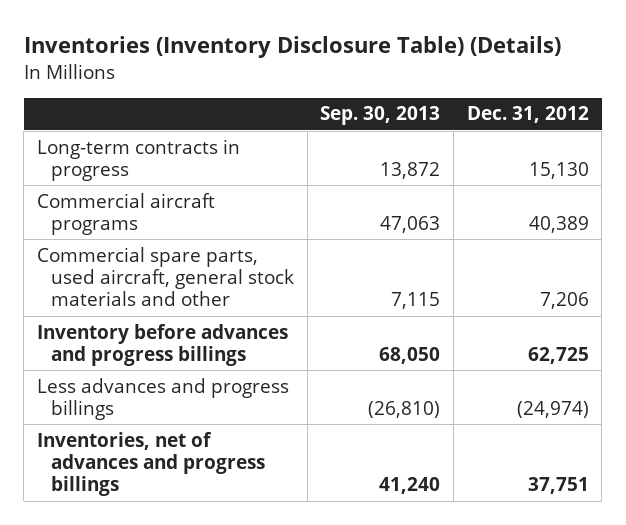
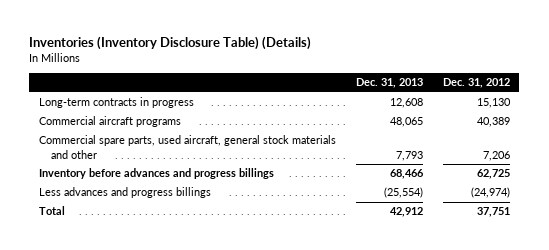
- | Sep. 30, 2013 | Dec. 31, 2012
+ | Dec. 31, 2013 | Dec. 31, 2012
- Inventories, net of advances and progress billings | 41,240 | 37,751
+ Total | 42,912 | 37,751

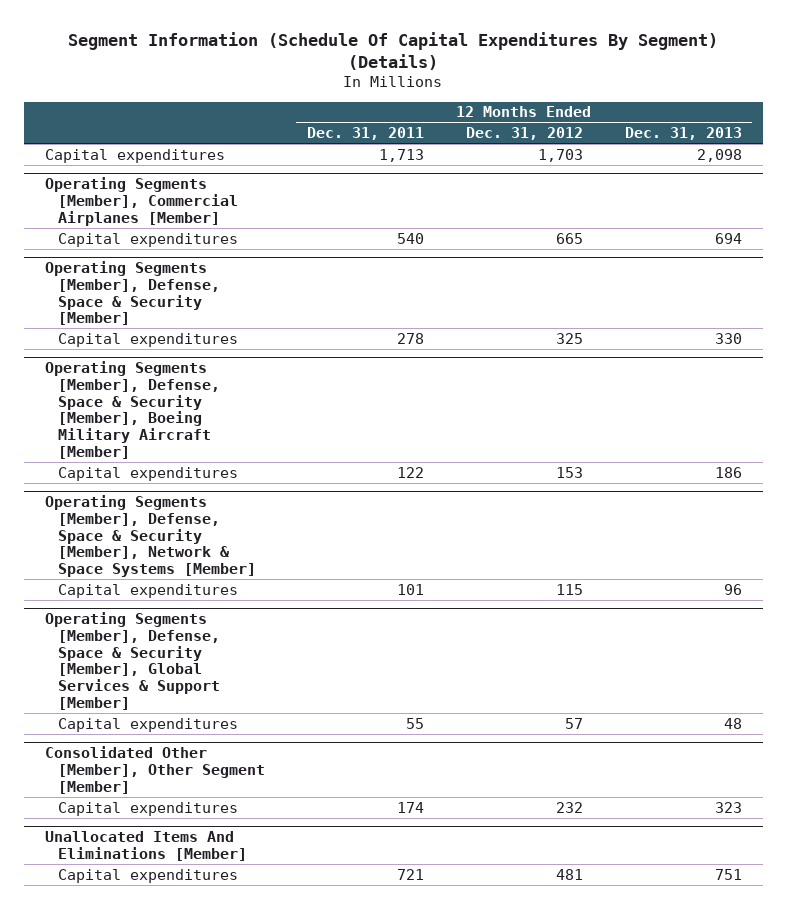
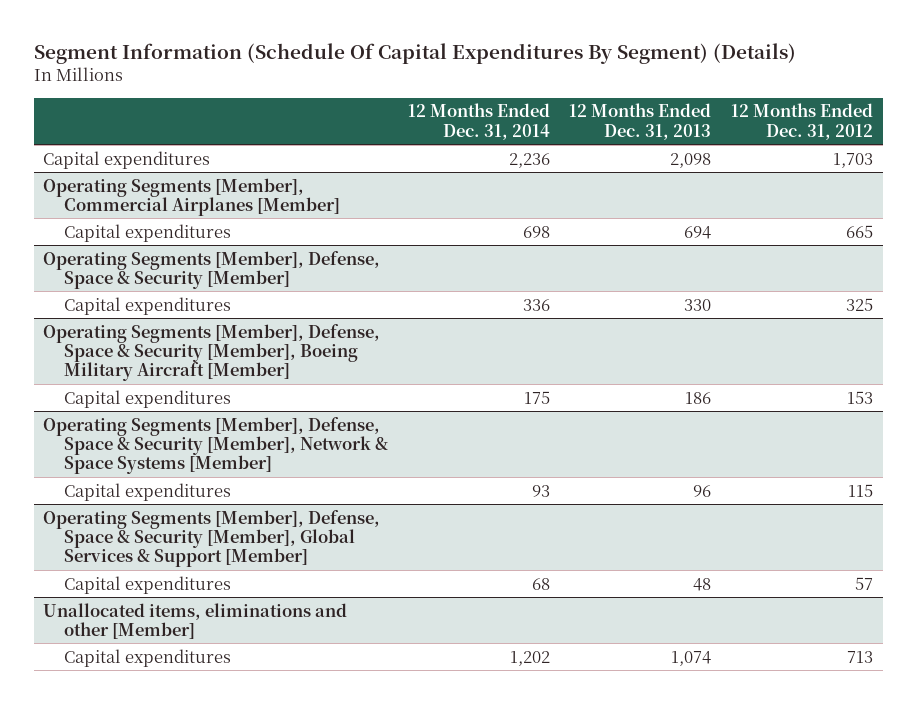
- | 12 Months Ended Dec. 31, 2011 | 12 Months Ended Dec. 31, 2012 | 12 Months Ended Dec. 31, 2013
+ | 12 Months Ended Dec. 31, 2014 | 12 Months Ended Dec. 31, 2013 | 12 Months Ended Dec. 31, 2012
- Consolidated Other [Member], Other Segment [Member]
- Capital expenditures | 174 | 232 | 323
- Unallocated Items And Eliminations [Member]
- Capital expenditures | 721 | 481 | 751
+ Unallocated items, eliminations and other [Member]
+ Capital expenditures | 1,202 | 1,074 | 713

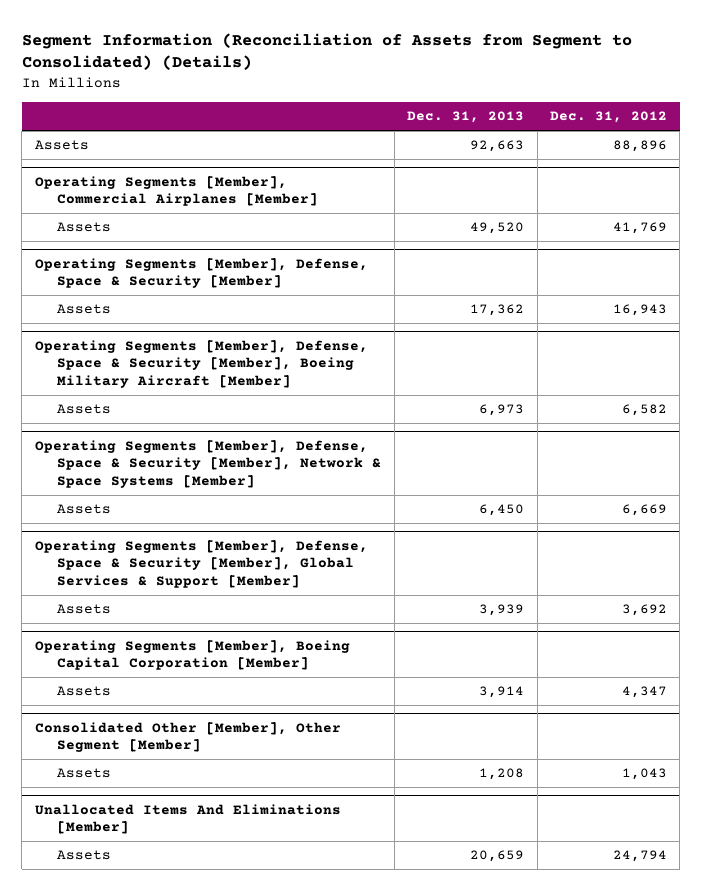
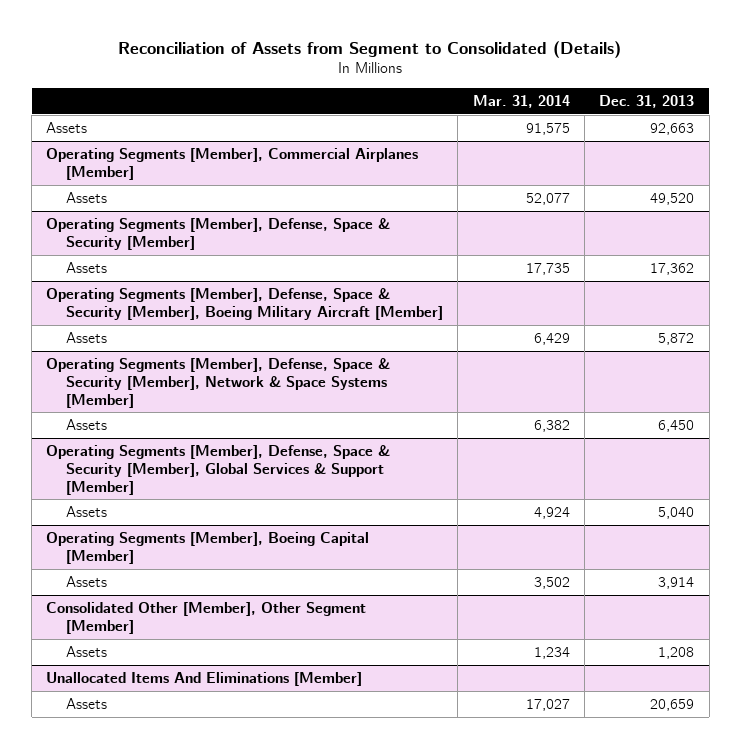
- Segment Information (Reconciliation of Assets from Segment to Consolidated) (Details)
+ Reconciliation of Assets from Segment to Consolidated (Details)
- | Dec. 31, 2013 | Dec. 31, 2012
+ | Mar. 31, 2014 | Dec. 31, 2013
@ Operating Segments [Member], Defense, Space & Security [Member], Boeing Military Aircraft [Member]
- Assets | 6,973 | 6,582
+ Assets | 6,429 | 5,872
@ Operating Segments [Member], Defense, Space & Security [Member], Global Services & Support [Member]
- Assets | 3,939 | 3,692
- Operating Segments [Member], Boeing Capital Corporation [Member]
@ Operating Segments [Member], Defense, Space & Security [Member], Global Services & Support [Member]
+ Assets | 4,924 | 5,040
+ Operating Segments [Member], Boeing Capital [Member]

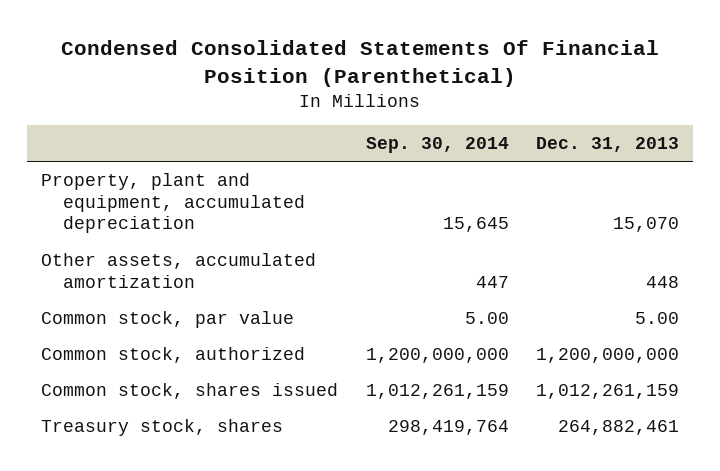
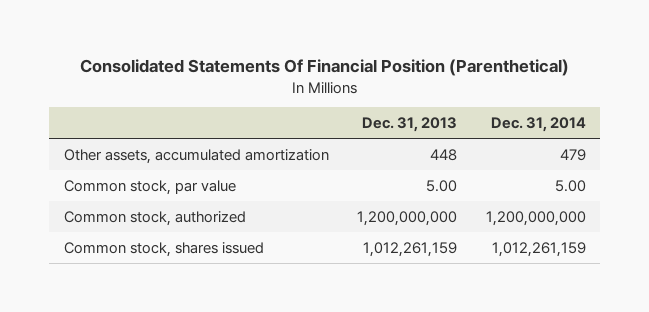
- Condensed Consolidated Statements Of Financial Position (Parenthetical)
+ Consolidated Statements Of Financial Position (Parenthetical)
- | Sep. 30, 2014 | Dec. 31, 2013
+ | Dec. 31, 2013 | Dec. 31, 2014
- Property, plant and equipment, accumulated depreciation | 15,645 | 15,070
- Treasury stock, shares | 298,419,764 | 264,882,461

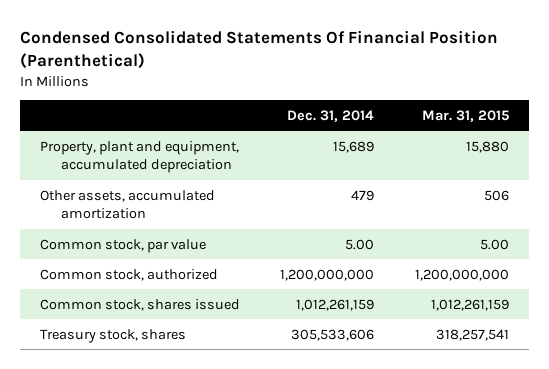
- Consolidated Statements Of Financial Position (Parenthetical)
+ Condensed Consolidated Statements Of Financial Position (Parenthetical)
- | Dec. 31, 2013 | Dec. 31, 2014
+ | Dec. 31, 2014 | Mar. 31, 2015
+ Property, plant and equipment, accumulated depreciation | 15,689 | 15,880
+ Treasury stock, shares | 305,533,606 | 318,257,541

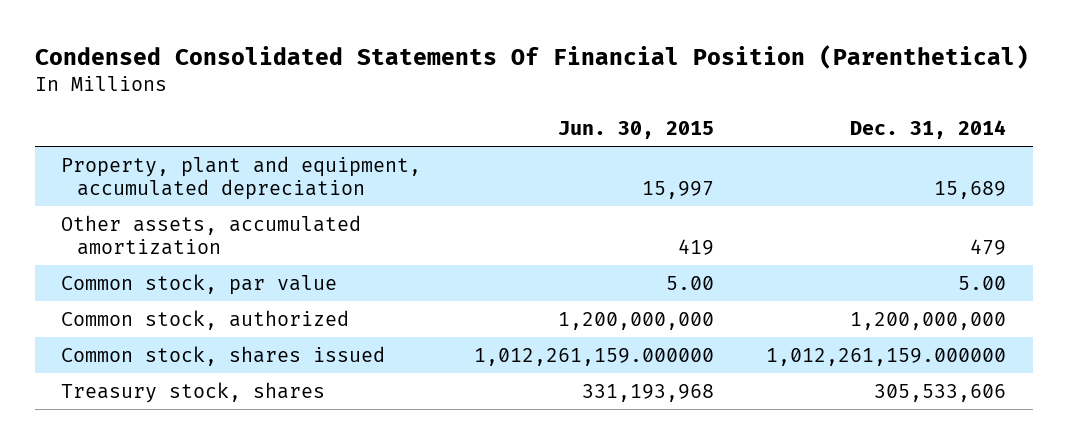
- | Dec. 31, 2014 | Mar. 31, 2015
+ | Jun. 30, 2015 | Dec. 31, 2014
- Common stock, shares issued | 1,012,261,159 | 1,012,261,159
+ Common stock, shares issued | 1,012,261,159.000000 | 1,012,261,159.000000

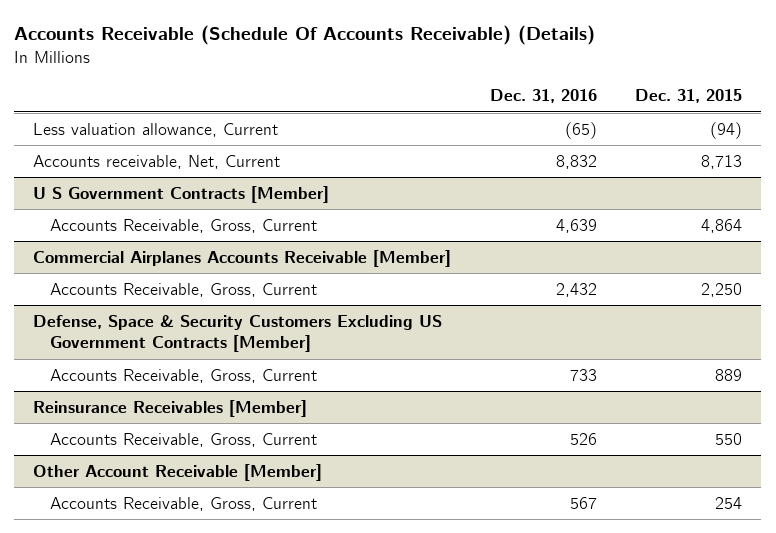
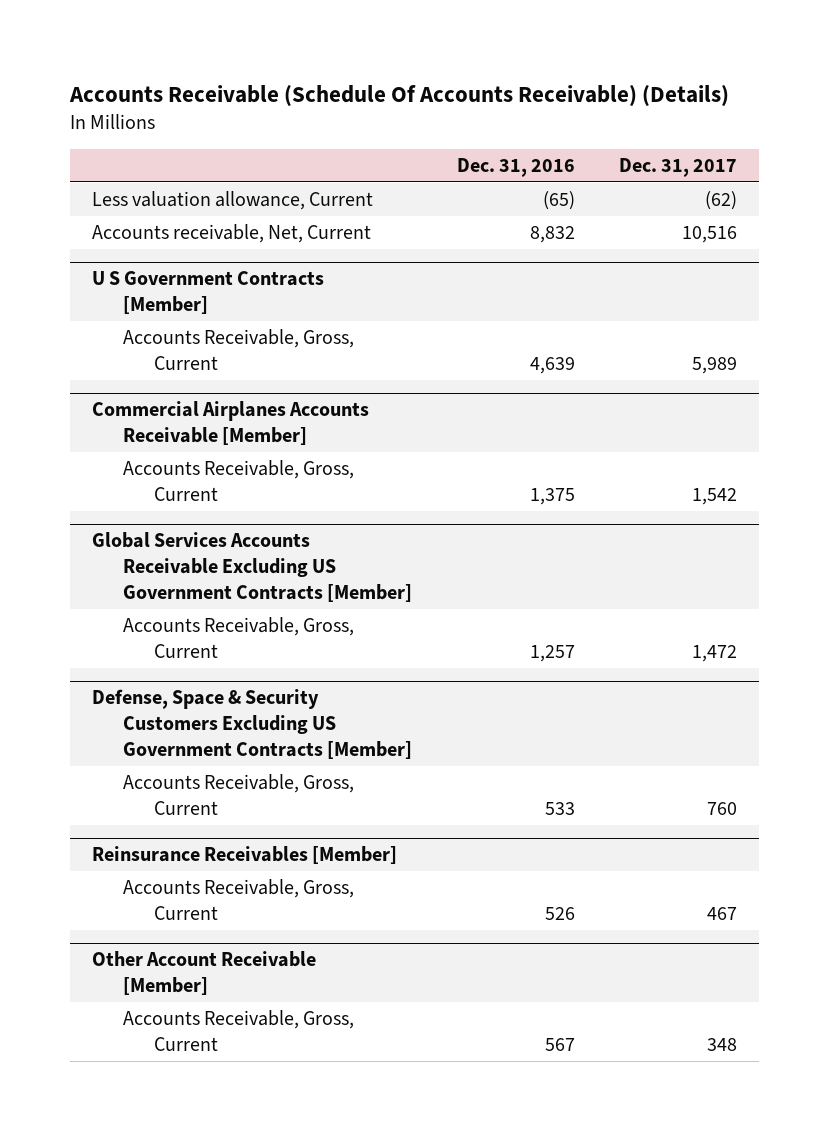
- | Dec. 31, 2016 | Dec. 31, 2015
+ | Dec. 31, 2016 | Dec. 31, 2017
@ Commercial Airplanes Accounts Receivable [Member]
- Accounts Receivable, Gross, Current | 2,432 | 2,250
+ Accounts Receivable, Gross, Current | 1,375 | 1,542
+ Global Services Accounts Receivable Excluding US Government Contracts [Member]
+ Accounts Receivable, Gross, Current | 1,257 | 1,472
@ Defense, Space & Security Customers Excluding US Government Contracts [Member]
- Accounts Receivable, Gross, Current | 733 | 889
+ Accounts Receivable, Gross, Current | 533 | 760

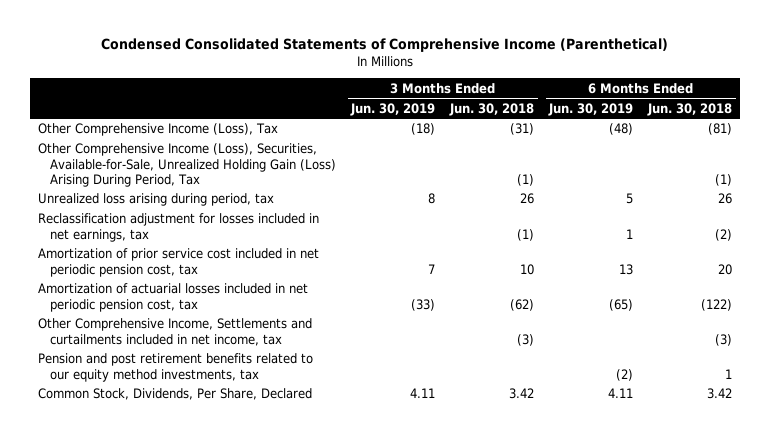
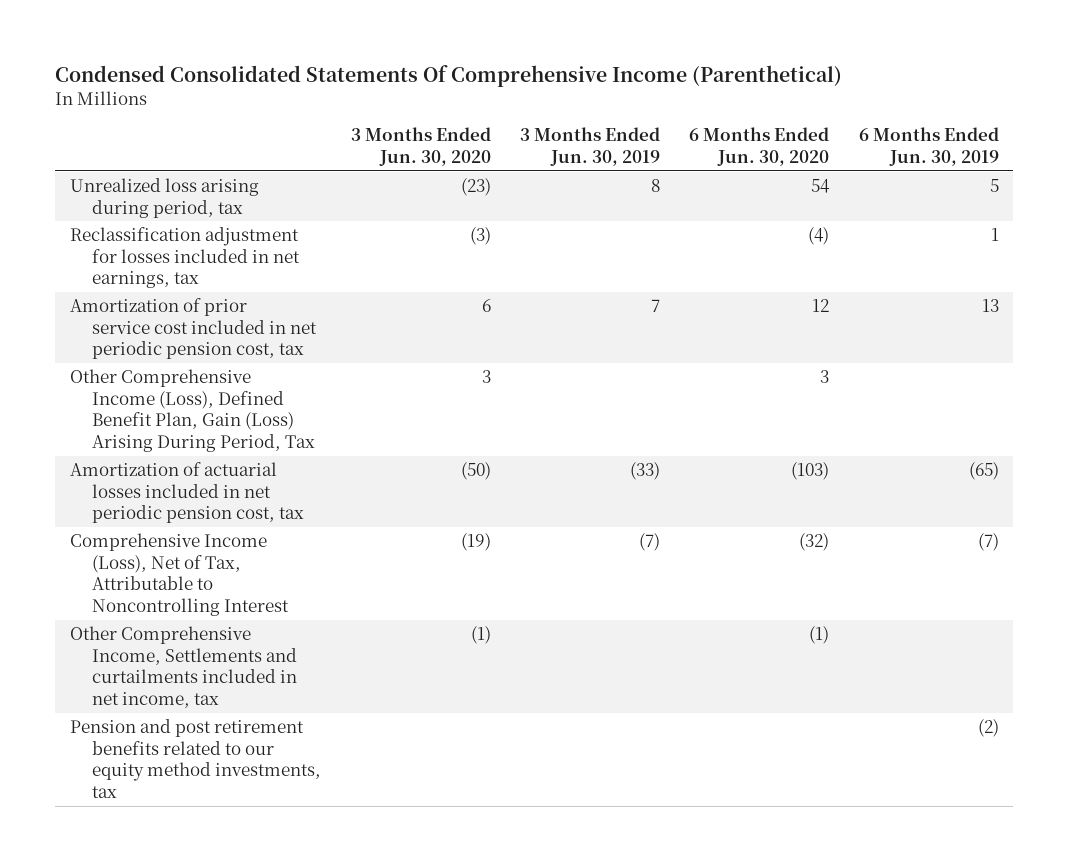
- Condensed Consolidated Statements of Comprehensive Income (Parenthetical)
+ Condensed Consolidated Statements Of Comprehensive Income (Parenthetical)
- | 3 Months Ended Jun. 30, 2019 | 3 Months Ended Jun. 30, 2018 | 6 Months Ended Jun. 30, 2019 | 6 Months Ended Jun. 30, 2018
+ | 3 Months Ended Jun. 30, 2020 | 3 Months Ended Jun. 30, 2019 | 6 Months Ended Jun. 30, 2020 | 6 Months Ended Jun. 30, 2019
- Other Comprehensive Income (Loss), Tax | (18) | (31) | (48) | (81)
- Other Comprehensive Income (Loss), Securities, Available-for-Sale, Unrealized Holding Gain (Loss) Arising During Period, Tax | | (1) | | (1)
+ Other Comprehensive Income (Loss), Defined Benefit Plan, Gain (Loss) Arising During Period, Tax | 3 | | 3 |
+ Comprehensive Income (Loss), Net of Tax, Attributable to Noncontrolling Interest | (19) | (7) | (32) | (7)
- Common Stock, Dividends, Per Share, Declared | 4.11 | 3.42 | 4.11 | 3.42

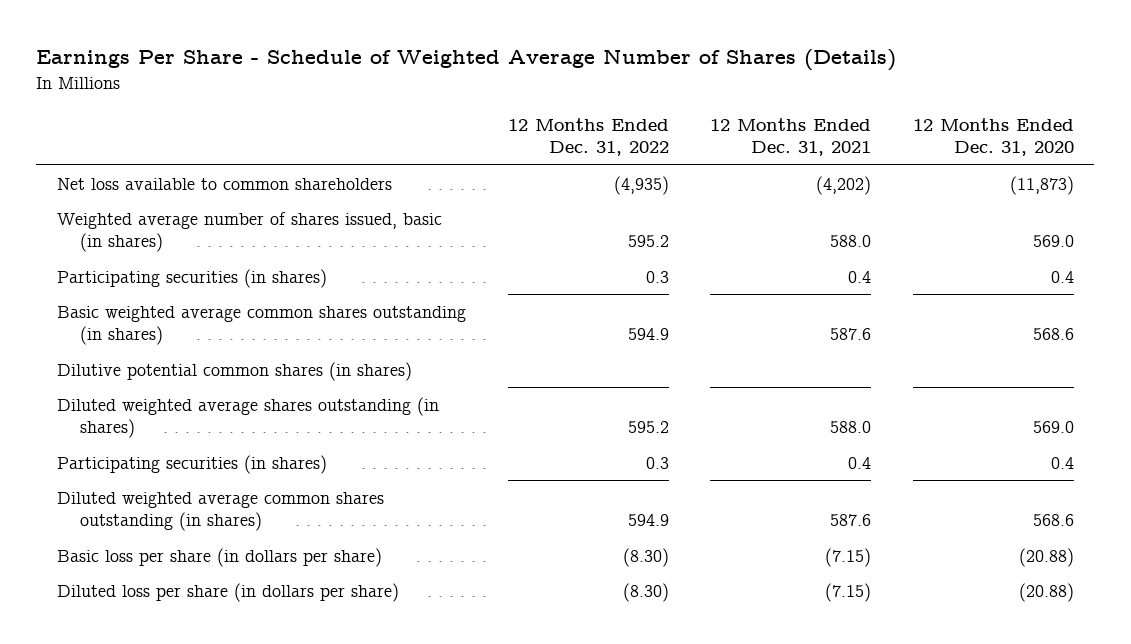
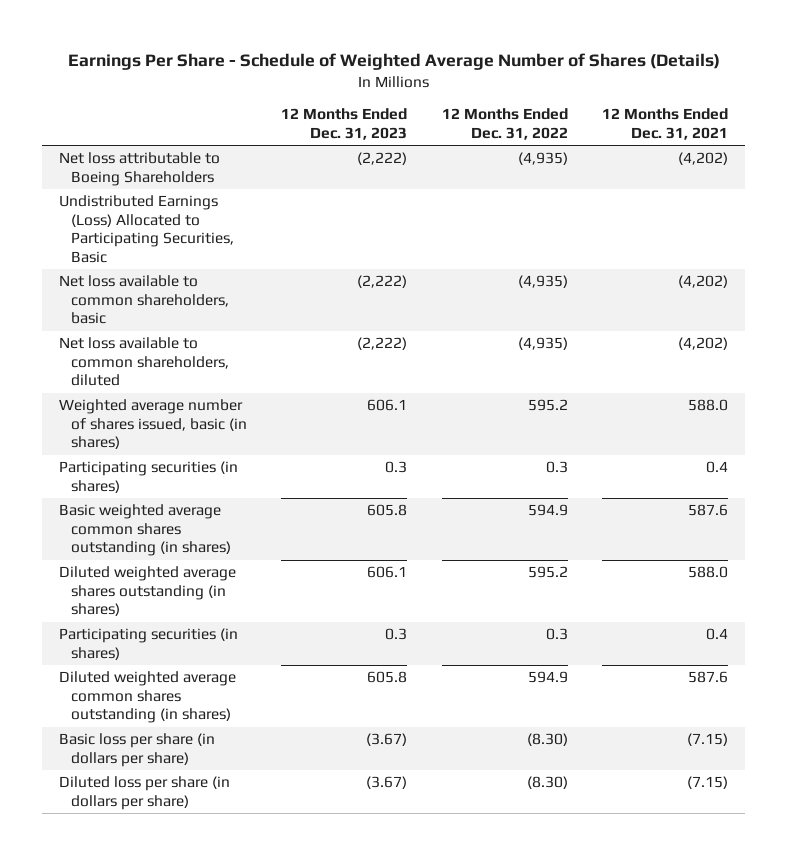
- | 12 Months Ended Dec. 31, 2022 | 12 Months Ended Dec. 31, 2021 | 12 Months Ended Dec. 31, 2020
+ | 12 Months Ended Dec. 31, 2023 | 12 Months Ended Dec. 31, 2022 | 12 Months Ended Dec. 31, 2021
- Net loss available to common shareholders | (4,935) | (4,202) | (11,873)
+ Net loss attributable to Boeing Shareholders | (2,222) | (4,935) | (4,202)
+ Undistributed Earnings (Loss) Allocated to Participating Securities, Basic
+ Net loss available to common shareholders, basic | (2,222) | (4,935) | (4,202)
+ Net loss available to common shareholders, diluted | (2,222) | (4,935) | (4,202)
- Dilutive potential common shares (in shares)

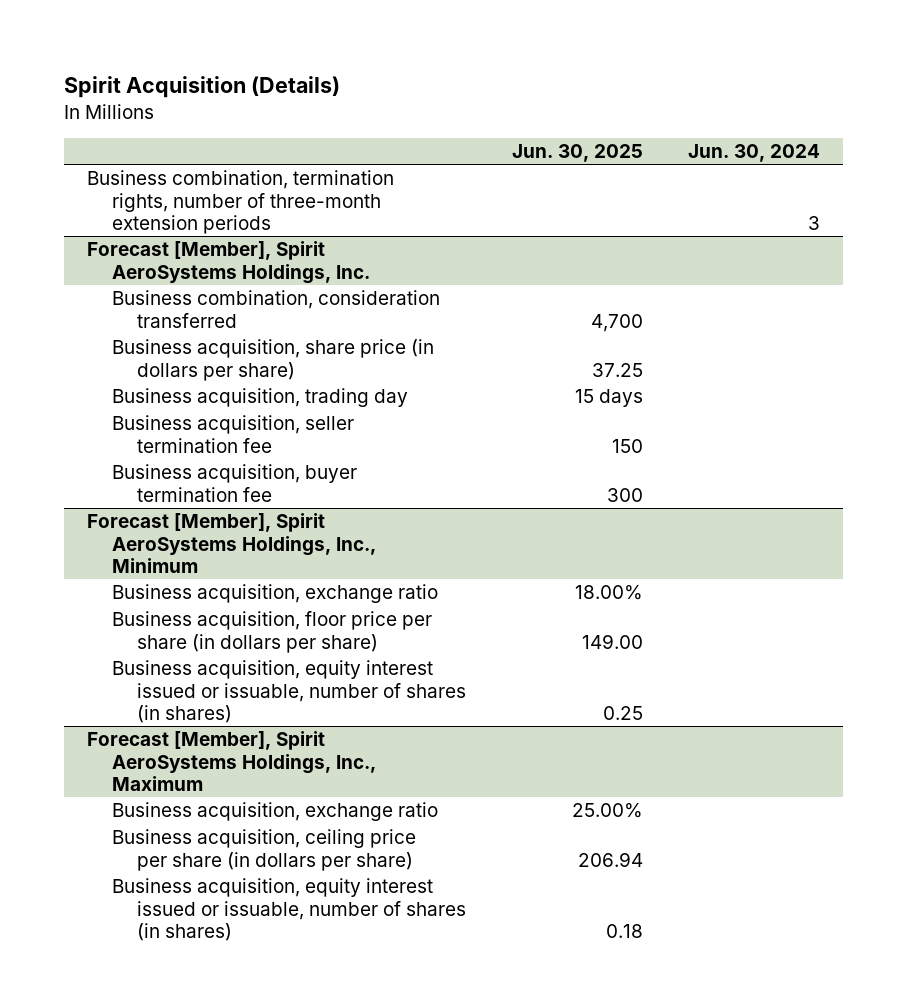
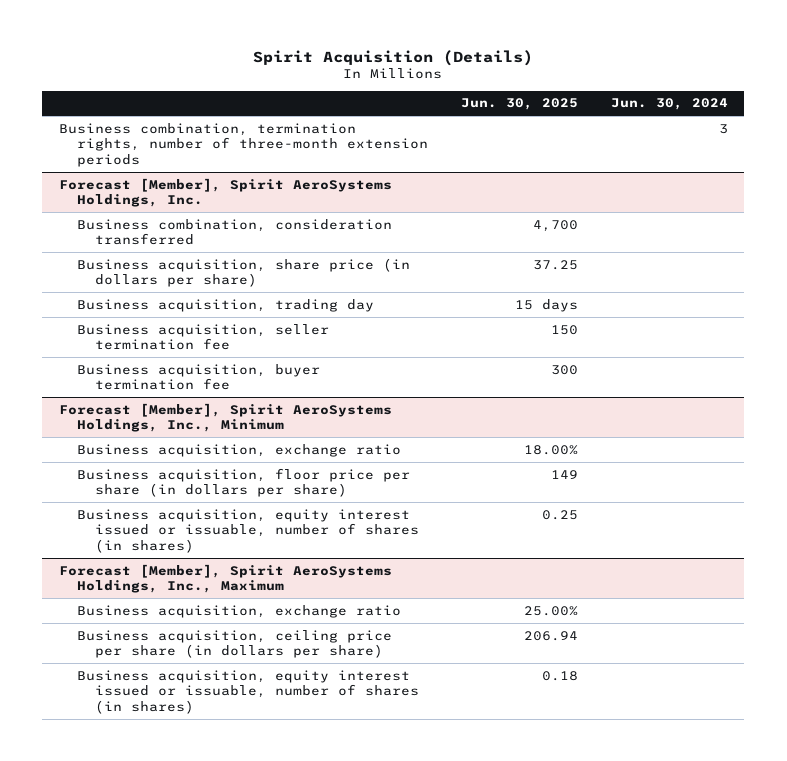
@ Forecast [Member], Spirit AeroSystems Holdings, Inc., Minimum
- Business acquisition, floor price per share (in dollars per share) | 149.00 |
+ Business acquisition, floor price per share (in dollars per share) | 149 |

